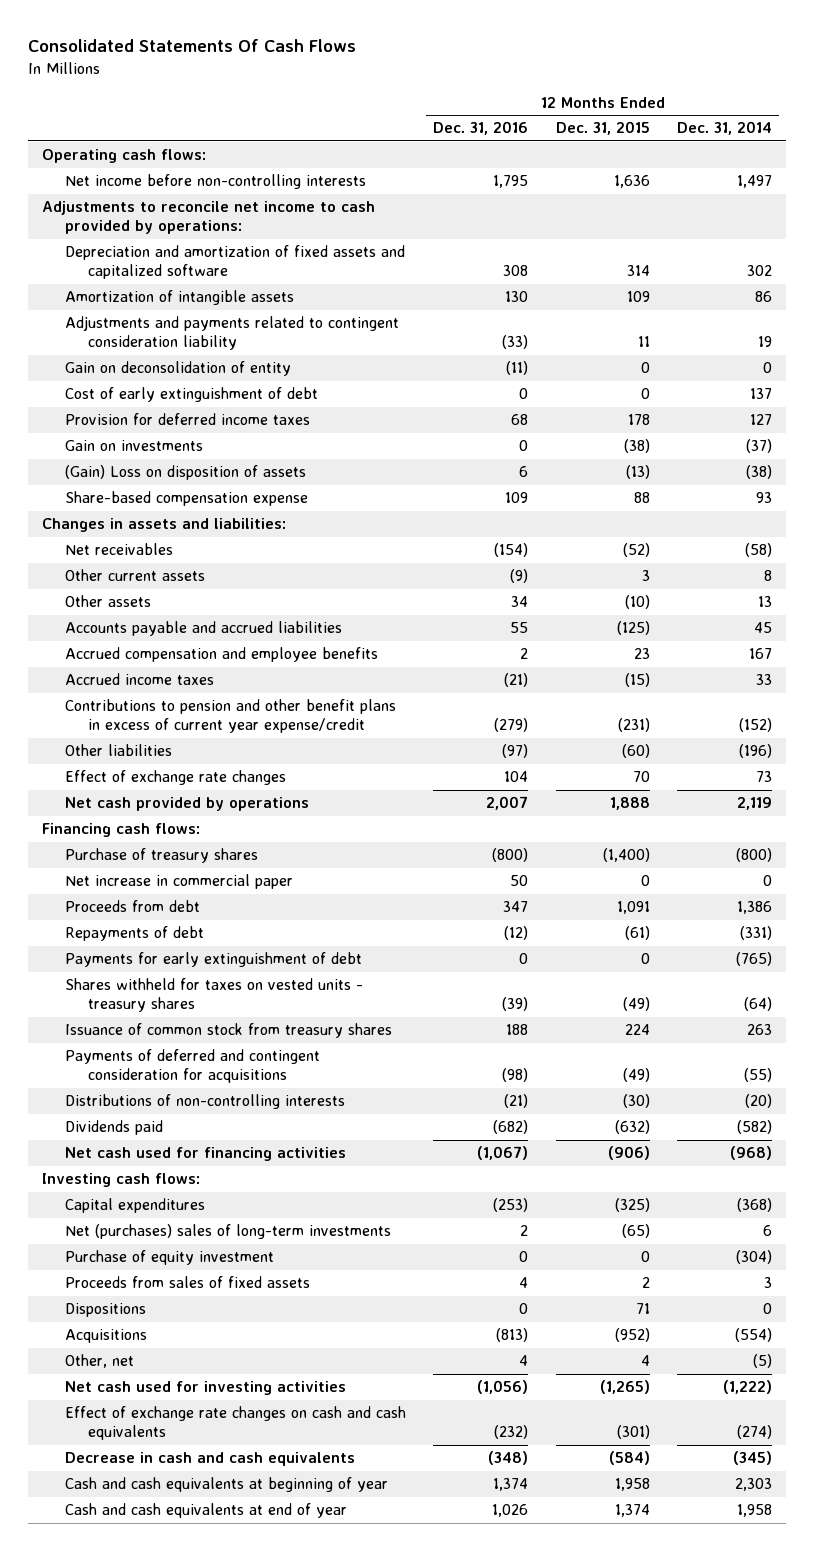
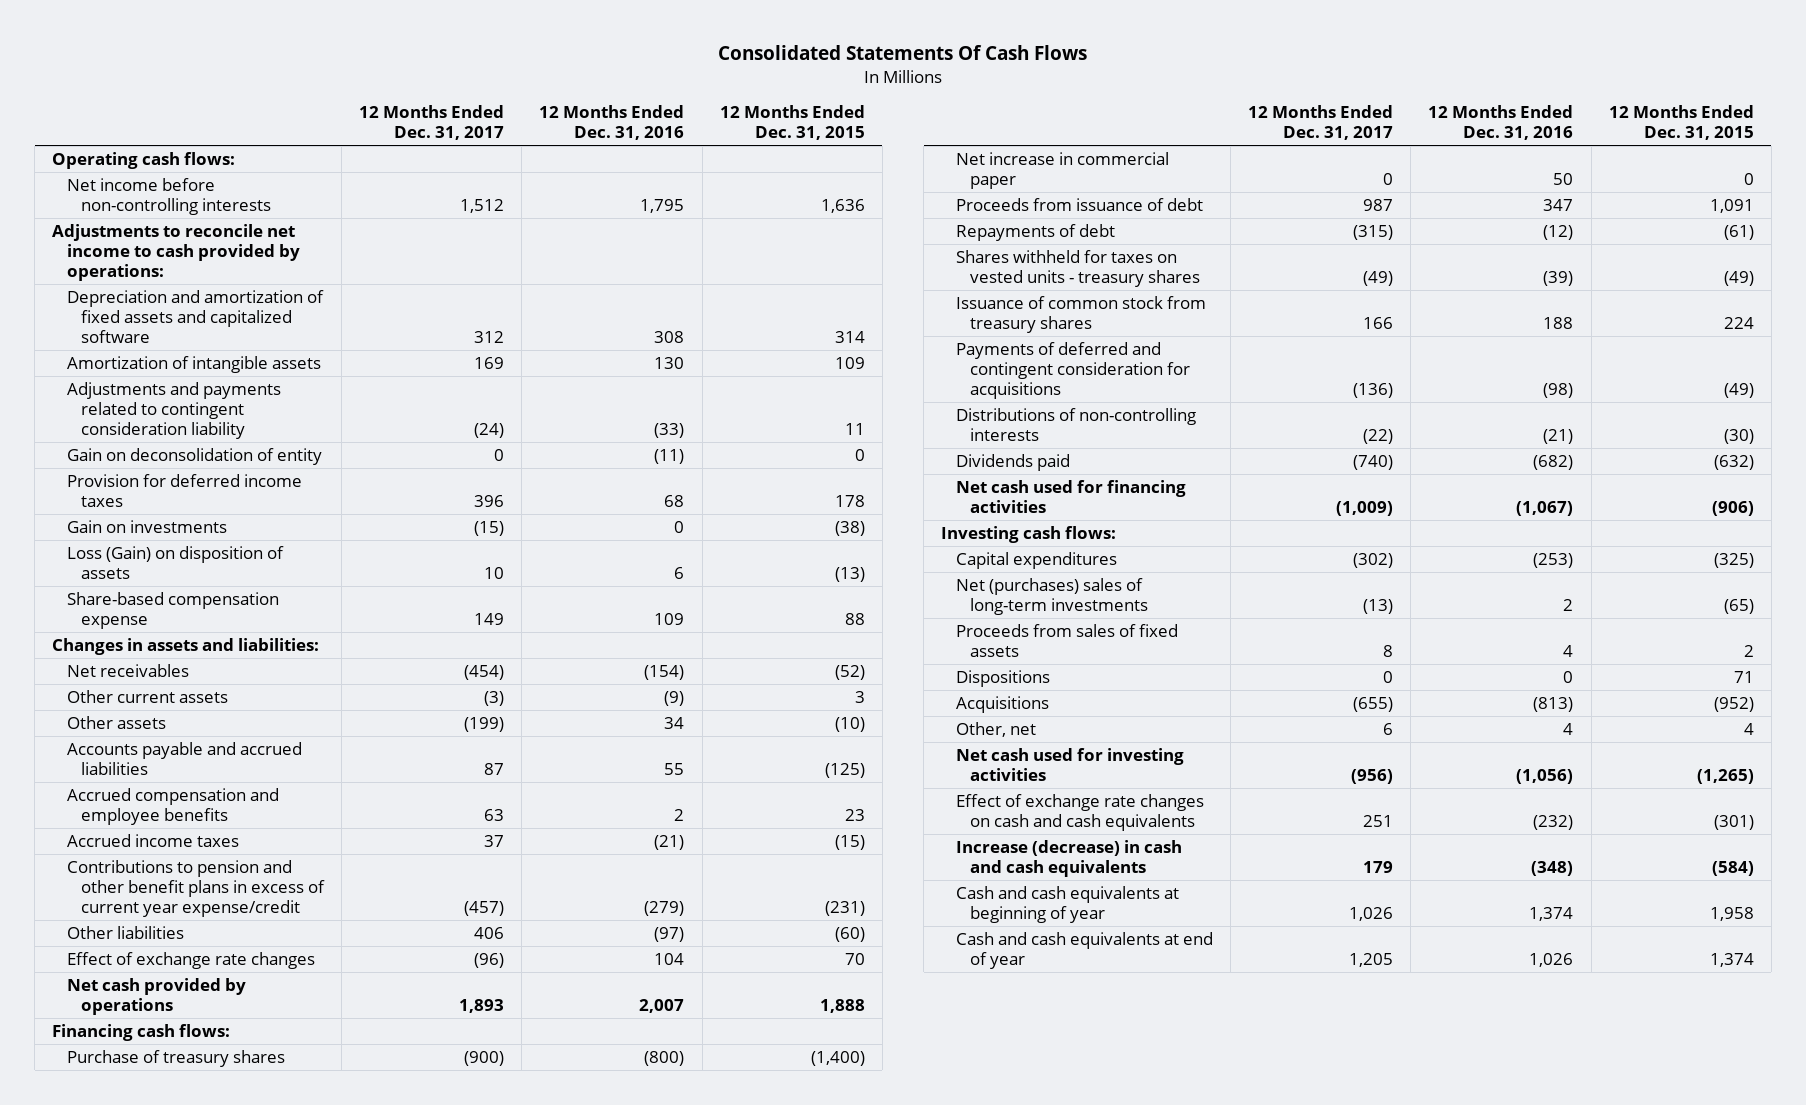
- | 12 Months Ended Dec. 31, 2016 | 12 Months Ended Dec. 31, 2015 | 12 Months Ended Dec. 31, 2014
+ | 12 Months Ended Dec. 31, 2017 | 12 Months Ended Dec. 31, 2016 | 12 Months Ended Dec. 31, 2015
- Cost of early extinguishment of debt | 0 | 0 | 137
- (Gain) Loss on disposition of assets | 6 | (13) | (38)
+ Loss (Gain) on disposition of assets | 10 | 6 | (13)
- Proceeds from debt | 347 | 1,091 | 1,386
+ Proceeds from issuance of debt | 987 | 347 | 1,091
- Payments for early extinguishment of debt | 0 | 0 | (765)
- Purchase of equity investment | 0 | 0 | (304)
- Decrease in cash and cash equivalents | (348) | (584) | (345)
+ Increase (decrease) in cash and cash equivalents | 179 | (348) | (584)

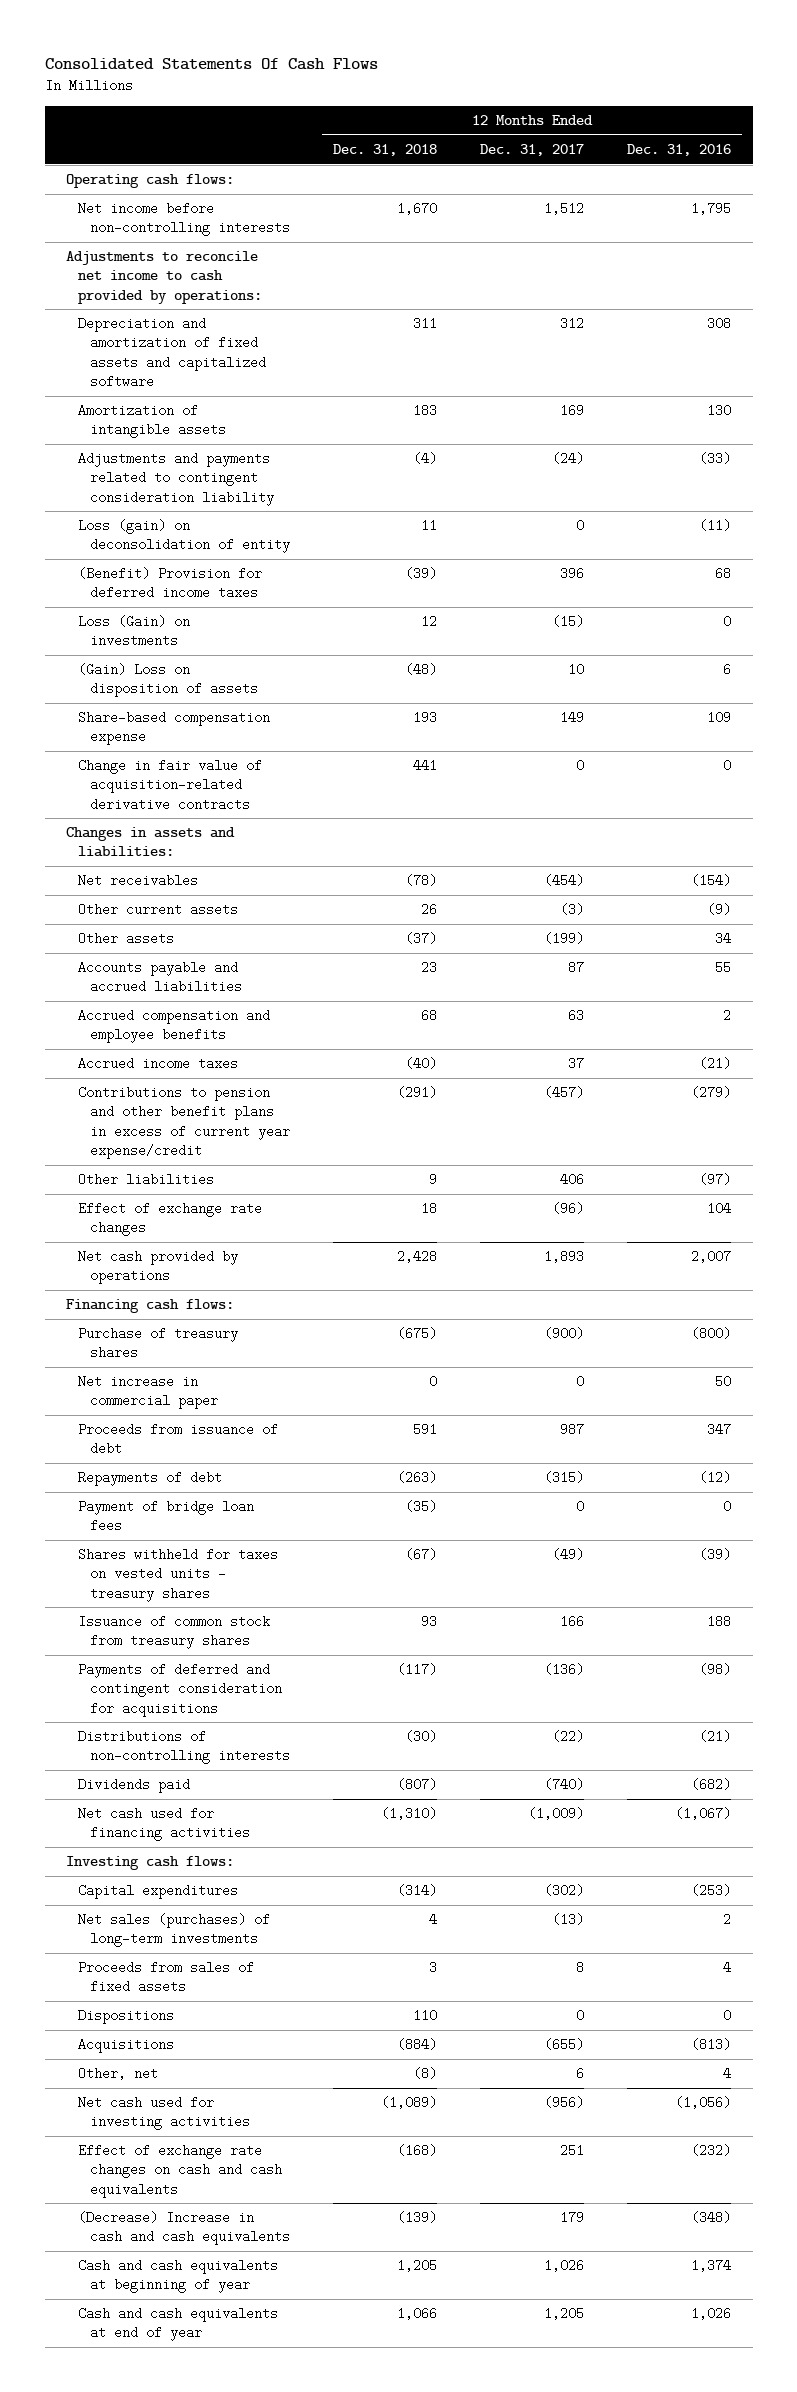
- | 12 Months Ended Dec. 31, 2017 | 12 Months Ended Dec. 31, 2016 | 12 Months Ended Dec. 31, 2015
+ | 12 Months Ended Dec. 31, 2018 | 12 Months Ended Dec. 31, 2017 | 12 Months Ended Dec. 31, 2016
- Gain on deconsolidation of entity | 0 | (11) | 0
- Provision for deferred income taxes | 396 | 68 | 178
- Gain on investments | (15) | 0 | (38)
- Loss (Gain) on disposition of assets | 10 | 6 | (13)
+ Loss (gain) on deconsolidation of entity | 11 | 0 | (11)
+ (Benefit) Provision for deferred income taxes | (39) | 396 | 68
+ Loss (Gain) on investments | 12 | (15) | 0
+ (Gain) Loss on disposition of assets | (48) | 10 | 6
+ Change in fair value of acquisition-related derivative contracts | 441 | 0 | 0
+ Payment of bridge loan fees | (35) | 0 | 0
- Net (purchases) sales of long-term investments | (13) | 2 | (65)
+ Net sales (purchases) of long-term investments | 4 | (13) | 2
- Increase (decrease) in cash and cash equivalents | 179 | (348) | (584)
+ (Decrease) Increase in cash and cash equivalents | (139) | 179 | (348)

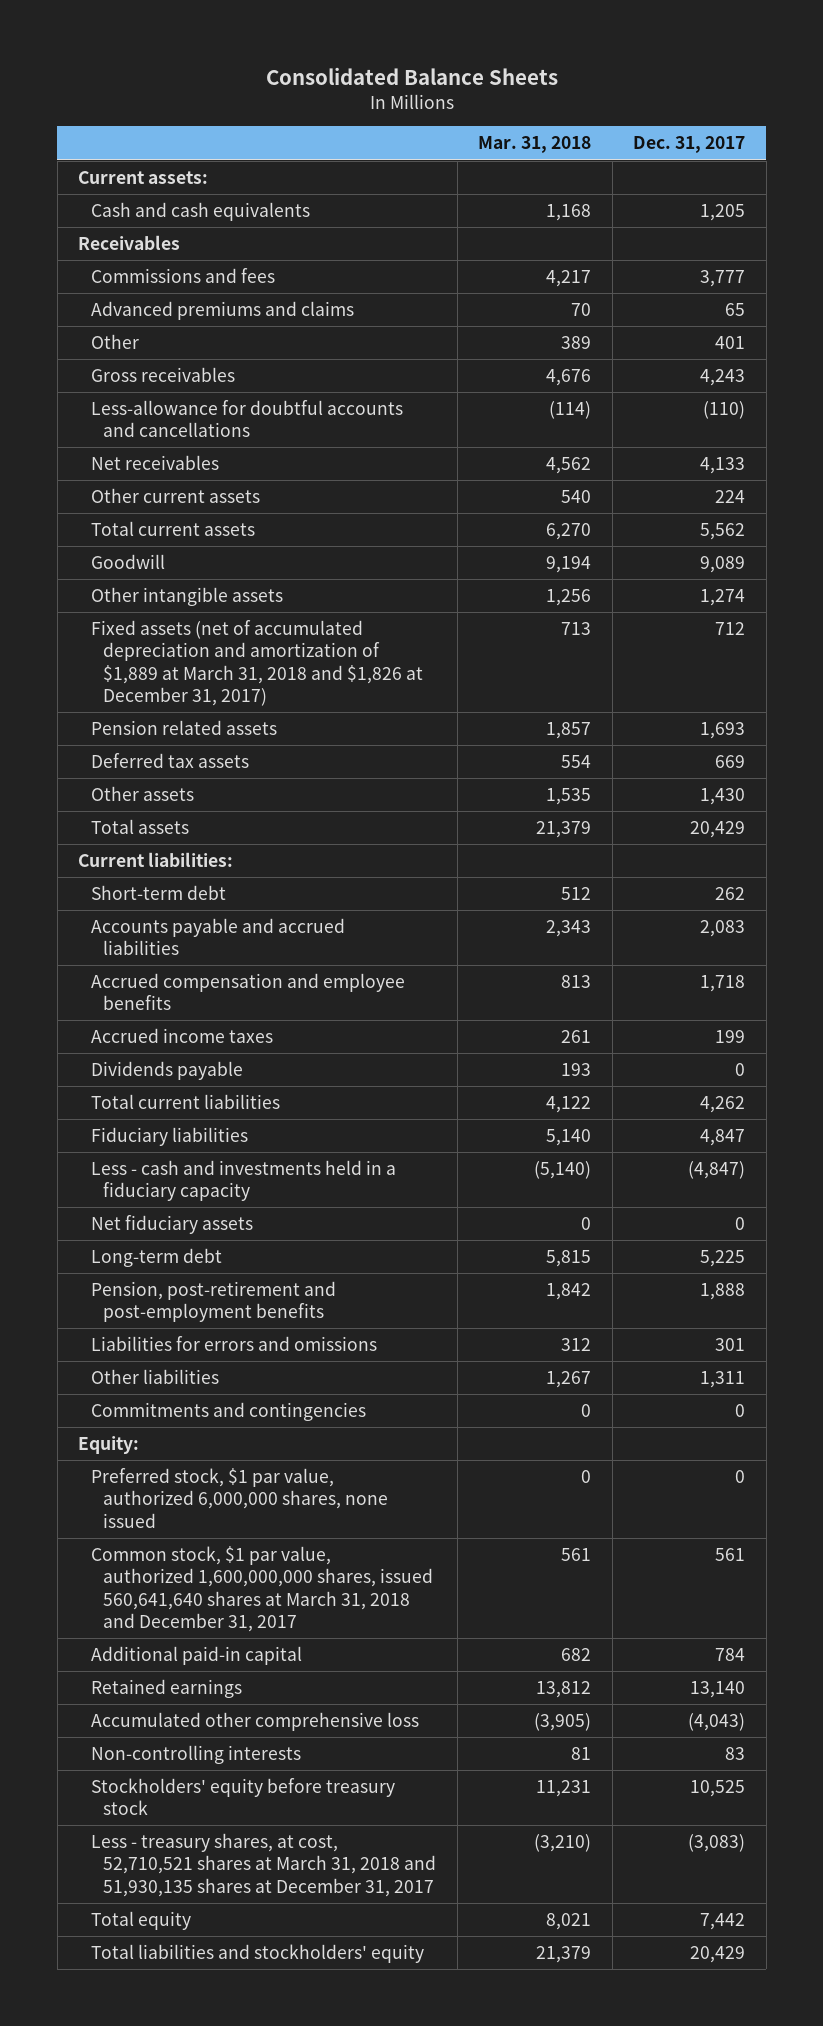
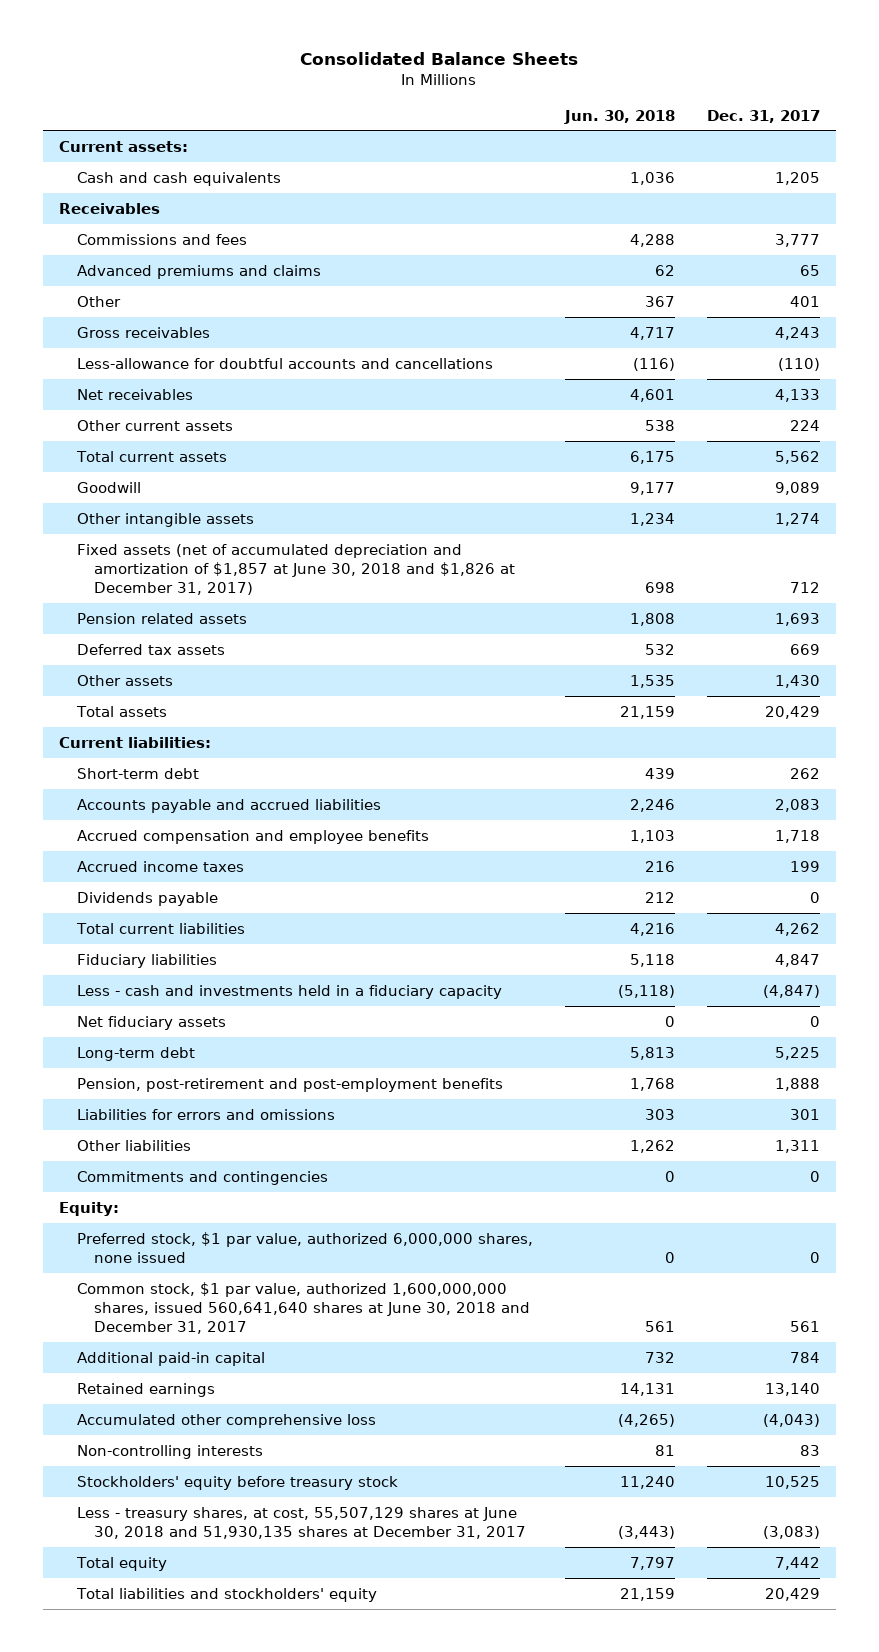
- | Mar. 31, 2018 | Dec. 31, 2017
+ | Jun. 30, 2018 | Dec. 31, 2017
- Fixed assets (net of accumulated depreciation and amortization of $1,889 at March 31, 2018 and $1,826 at December 31, 2017) | 713 | 712
+ Fixed assets (net of accumulated depreciation and amortization of $1,857 at June 30, 2018 and $1,826 at December 31, 2017) | 698 | 712
- Common stock, $1 par value, authorized 1,600,000,000 shares, issued 560,641,640 shares at March 31, 2018 and December 31, 2017 | 561 | 561
+ Common stock, $1 par value, authorized 1,600,000,000 shares, issued 560,641,640 shares at June 30, 2018 and December 31, 2017 | 561 | 561
- Less - treasury shares, at cost, 52,710,521 shares at March 31, 2018 and 51,930,135 shares at December 31, 2017 | (3,210) | (3,083)
+ Less - treasury shares, at cost, 55,507,129 shares at June 30, 2018 and 51,930,135 shares at December 31, 2017 | (3,443) | (3,083)

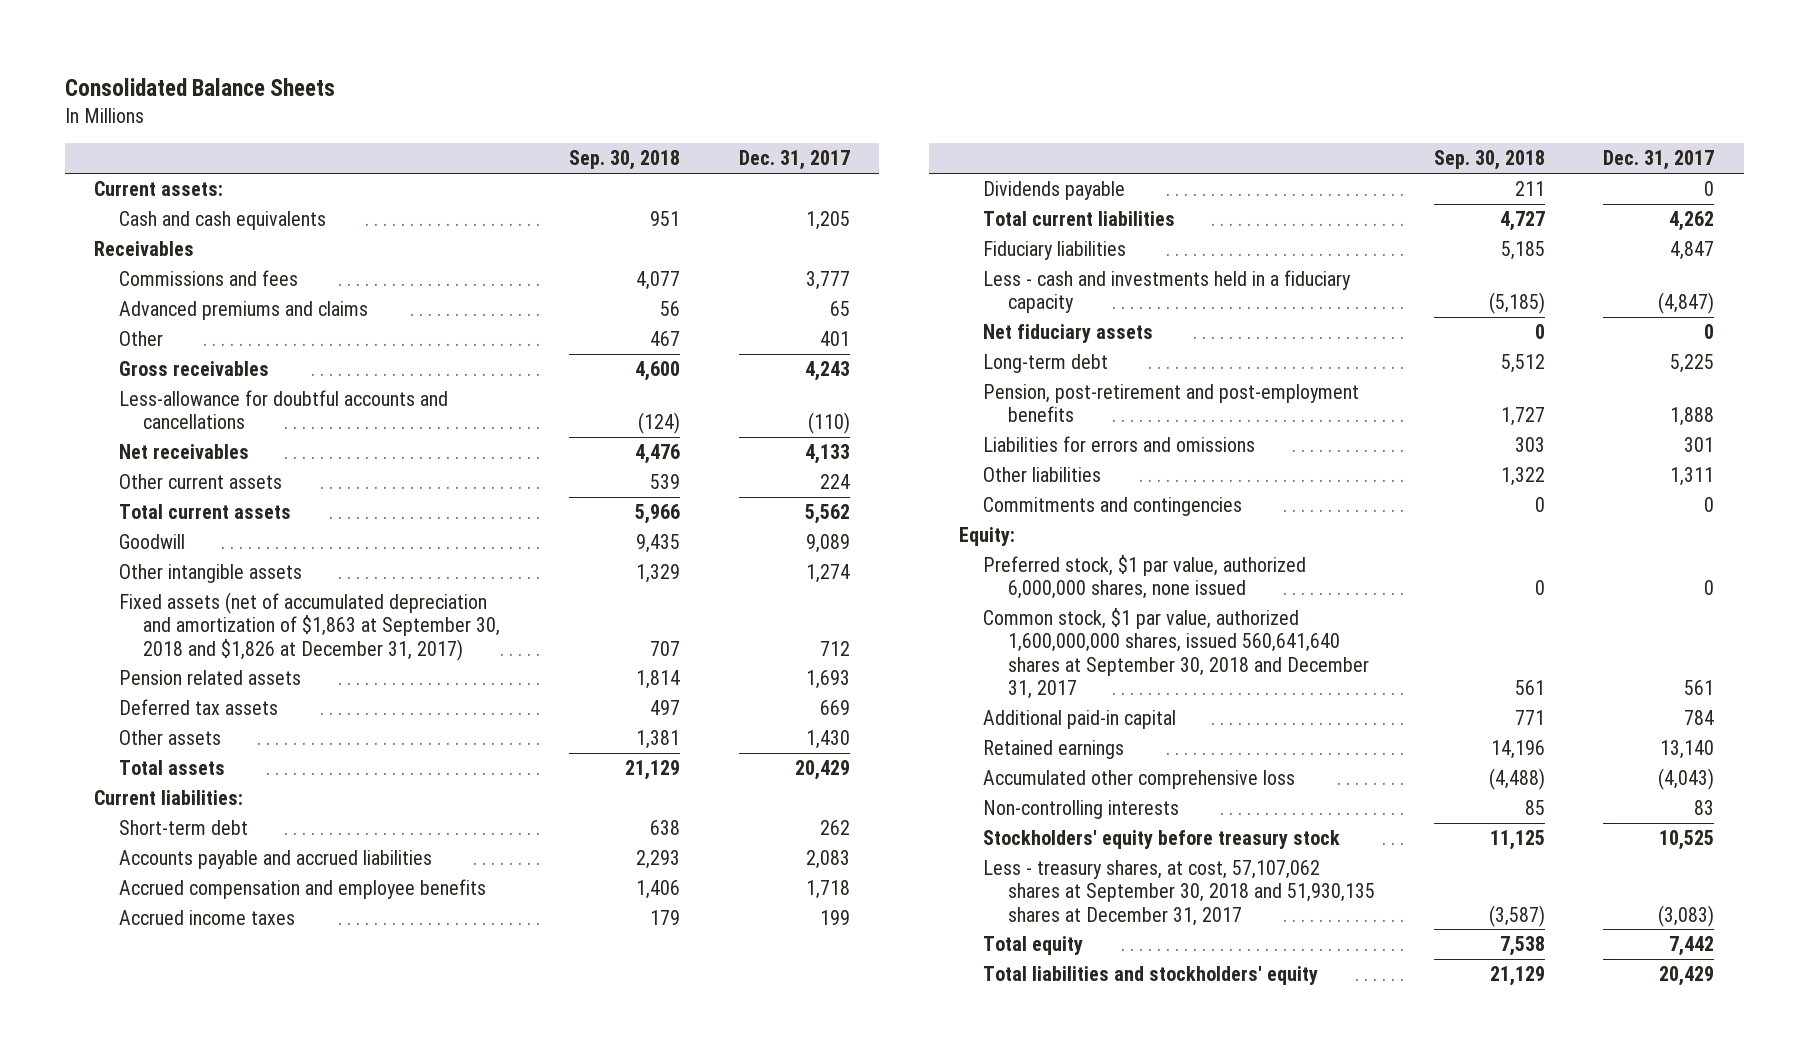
- | Jun. 30, 2018 | Dec. 31, 2017
+ | Sep. 30, 2018 | Dec. 31, 2017
- Fixed assets (net of accumulated depreciation and amortization of $1,857 at June 30, 2018 and $1,826 at December 31, 2017) | 698 | 712
+ Fixed assets (net of accumulated depreciation and amortization of $1,863 at September 30, 2018 and $1,826 at December 31, 2017) | 707 | 712
- Common stock, $1 par value, authorized 1,600,000,000 shares, issued 560,641,640 shares at June 30, 2018 and December 31, 2017 | 561 | 561
+ Common stock, $1 par value, authorized 1,600,000,000 shares, issued 560,641,640 shares at September 30, 2018 and December 31, 2017 | 561 | 561
- Less - treasury shares, at cost, 55,507,129 shares at June 30, 2018 and 51,930,135 shares at December 31, 2017 | (3,443) | (3,083)
+ Less - treasury shares, at cost, 57,107,062 shares at September 30, 2018 and 51,930,135 shares at December 31, 2017 | (3,587) | (3,083)

